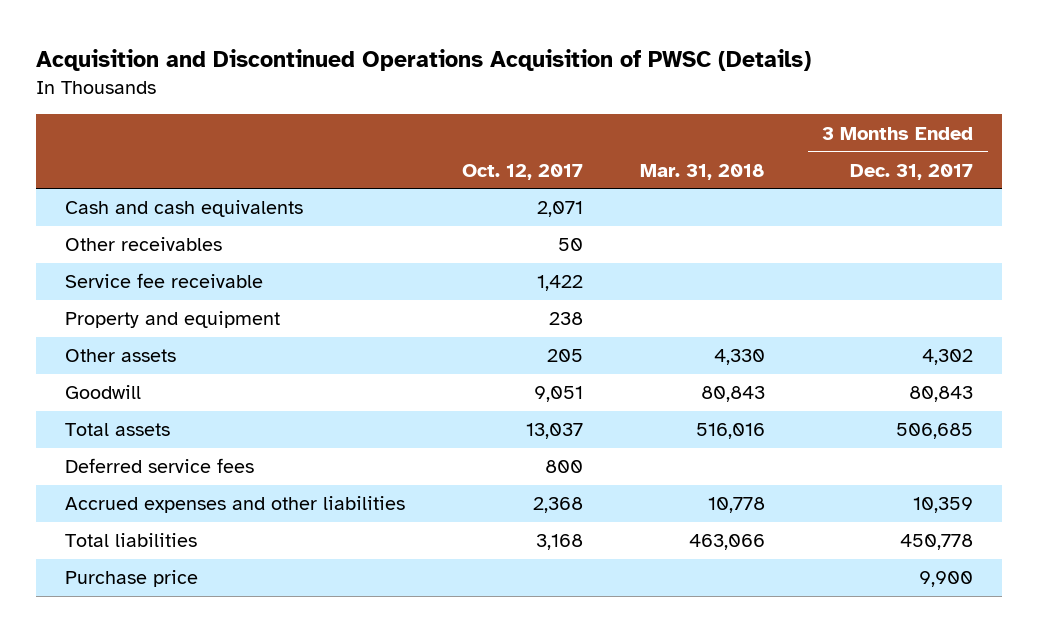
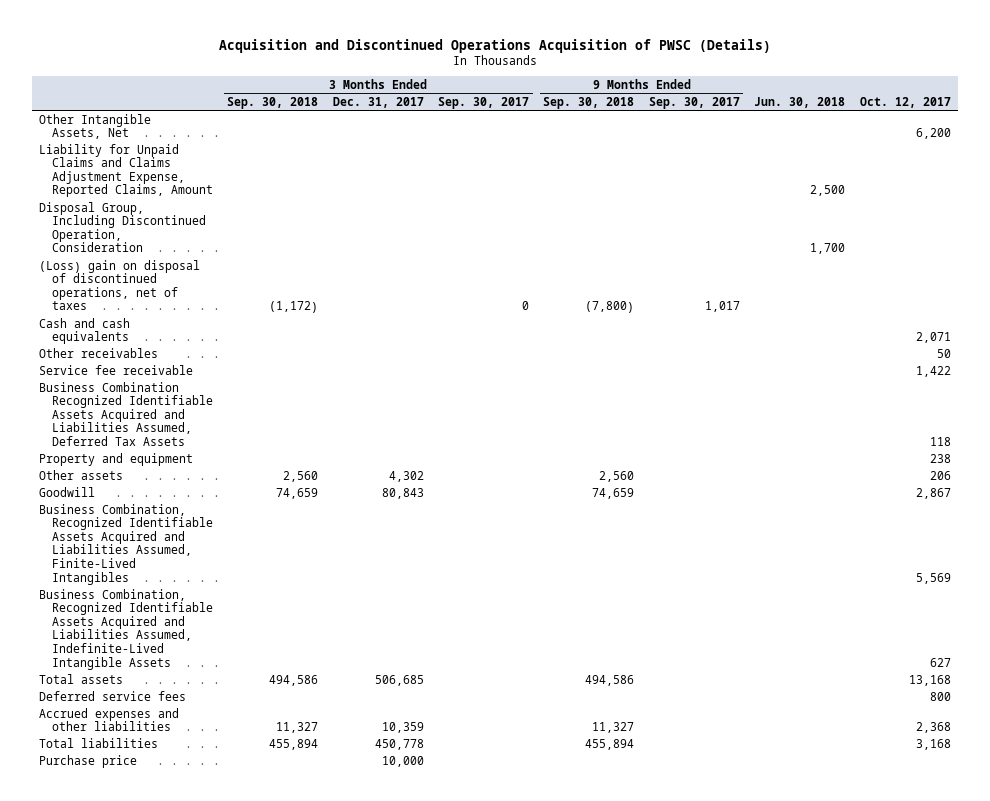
- | Oct. 12, 2017 | Mar. 31, 2018 | 3 Months Ended Dec. 31, 2017
+ | 3 Months Ended Sep. 30, 2018 | 3 Months Ended Dec. 31, 2017 | 3 Months Ended Sep. 30, 2017 | 9 Months Ended Sep. 30, 2018 | 9 Months Ended Sep. 30, 2017 | Jun. 30, 2018 | Oct. 12, 2017
+ Other Intangible Assets, Net | | | | | | | 6,200
+ Liability for Unpaid Claims and Claims Adjustment Expense, Reported Claims, Amount | | | | | | 2,500 |
+ Disposal Group, Including Discontinued Operation, Consideration | | | | | | 1,700 |
+ (Loss) gain on disposal of discontinued operations, net of taxes | (1,172) | | 0 | (7,800) | 1,017 | |
+ Business Combination Recognized Identifiable Assets Acquired and Liabilities Assumed, Deferred Tax Assets | | | | | | | 118
- Other assets | 205 | 4,330 | 4,302
- Goodwill | 9,051 | 80,843 | 80,843
- Total assets | 13,037 | 516,016 | 506,685
+ Other assets | 2,560 | 4,302 | | 2,560 | | | 206
+ Goodwill | 74,659 | 80,843 | | 74,659 | | | 2,867
+ Business Combination, Recognized Identifiable Assets Acquired and Liabilities Assumed, Finite-Lived Intangibles | | | | | | | 5,569
+ Business Combination, Recognized Identifiable Assets Acquired and Liabilities Assumed, Indefinite-Lived Intangible Assets | | | | | | | 627
+ Total assets | 494,586 | 506,685 | | 494,586 | | | 13,168
- Purchase price | | | 9,900
+ Purchase price | | 10,000 | | | | |

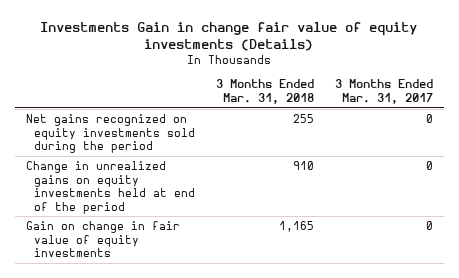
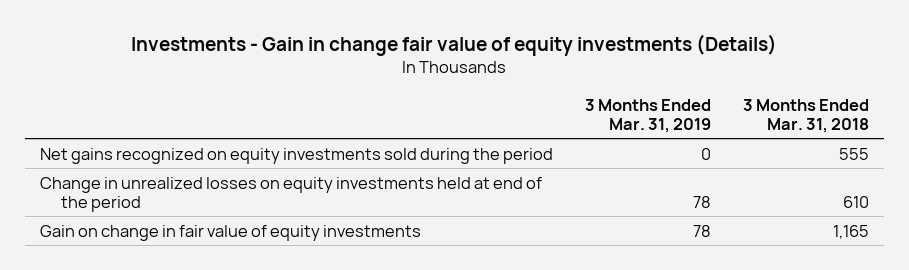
- Investments Gain in change fair value of equity investments (Details)
+ Investments - Gain in change fair value of equity investments (Details)
- | 3 Months Ended Mar. 31, 2018 | 3 Months Ended Mar. 31, 2017
+ | 3 Months Ended Mar. 31, 2019 | 3 Months Ended Mar. 31, 2018
- Net gains recognized on equity investments sold during the period | 255 | 0
- Change in unrealized gains on equity investments held at end of the period | 910 | 0
+ Net gains recognized on equity investments sold during the period | 0 | 555
+ Change in unrealized losses on equity investments held at end of the period | 78 | 610

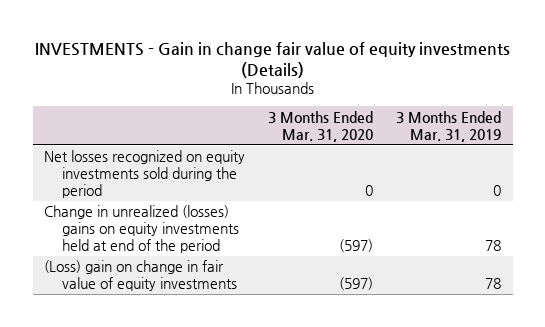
- Investments - Gain in change fair value of equity investments (Details)
+ INVESTMENTS - Gain in change fair value of equity investments (Details)
- | 3 Months Ended Mar. 31, 2019 | 3 Months Ended Mar. 31, 2018
+ | 3 Months Ended Mar. 31, 2020 | 3 Months Ended Mar. 31, 2019
- Net gains recognized on equity investments sold during the period | 0 | 555
- Change in unrealized losses on equity investments held at end of the period | 78 | 610
- Gain on change in fair value of equity investments | 78 | 1,165
+ Net losses recognized on equity investments sold during the period | 0 | 0
+ Change in unrealized (losses) gains on equity investments held at end of the period | (597) | 78
+ (Loss) gain on change in fair value of equity investments | (597) | 78

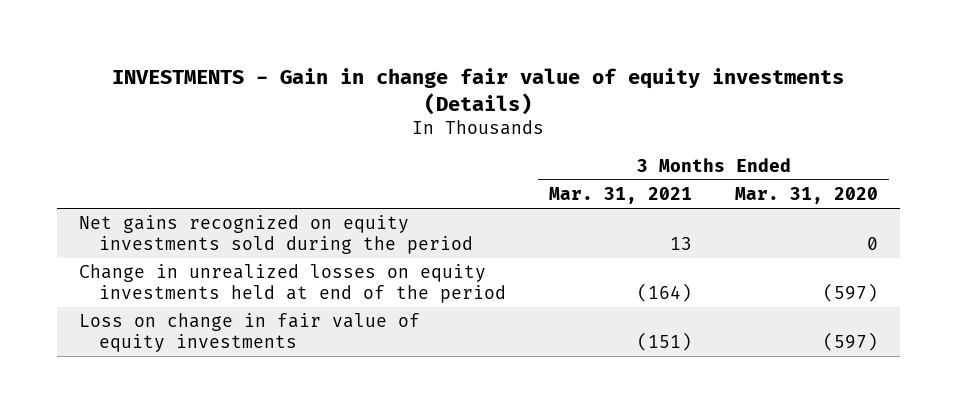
- | 3 Months Ended Mar. 31, 2020 | 3 Months Ended Mar. 31, 2019
+ | 3 Months Ended Mar. 31, 2021 | 3 Months Ended Mar. 31, 2020
- Net losses recognized on equity investments sold during the period | 0 | 0
- Change in unrealized (losses) gains on equity investments held at end of the period | (597) | 78
- (Loss) gain on change in fair value of equity investments | (597) | 78
+ Net gains recognized on equity investments sold during the period | 13 | 0
+ Change in unrealized losses on equity investments held at end of the period | (164) | (597)
+ Loss on change in fair value of equity investments | (151) | (597)

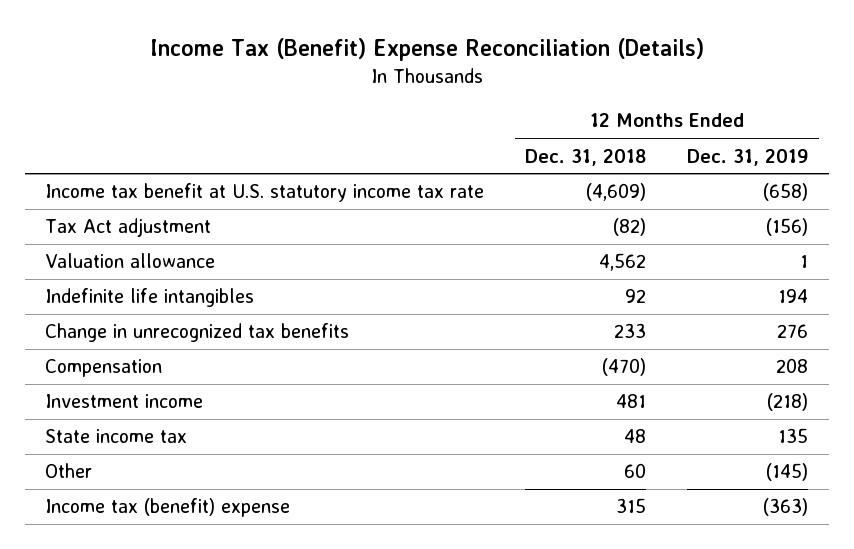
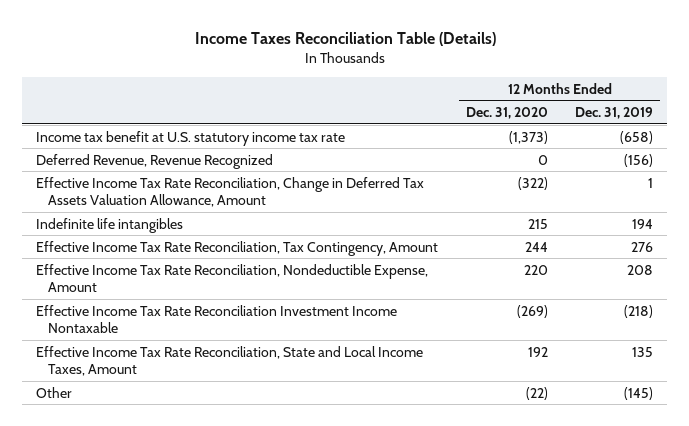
- Income Tax (Benefit) Expense Reconciliation (Details)
+ Income Taxes Reconciliation Table (Details)
- | 12 Months Ended Dec. 31, 2018 | 12 Months Ended Dec. 31, 2019
+ | 12 Months Ended Dec. 31, 2020 | 12 Months Ended Dec. 31, 2019
- Tax Act adjustment | (82) | (156)
- Valuation allowance | 4,562 | 1
+ Deferred Revenue, Revenue Recognized | 0 | (156)
+ Effective Income Tax Rate Reconciliation, Change in Deferred Tax Assets Valuation Allowance, Amount | (322) | 1
- Change in unrecognized tax benefits | 233 | 276
- Compensation | (470) | 208
- Investment income | 481 | (218)
- State income tax | 48 | 135
+ Effective Income Tax Rate Reconciliation, Tax Contingency, Amount | 244 | 276
+ Effective Income Tax Rate Reconciliation, Nondeductible Expense, Amount | 220 | 208
+ Effective Income Tax Rate Reconciliation Investment Income Nontaxable | (269) | (218)
+ Effective Income Tax Rate Reconciliation, State and Local Income Taxes, Amount | 192 | 135
- Income tax (benefit) expense | 315 | (363)

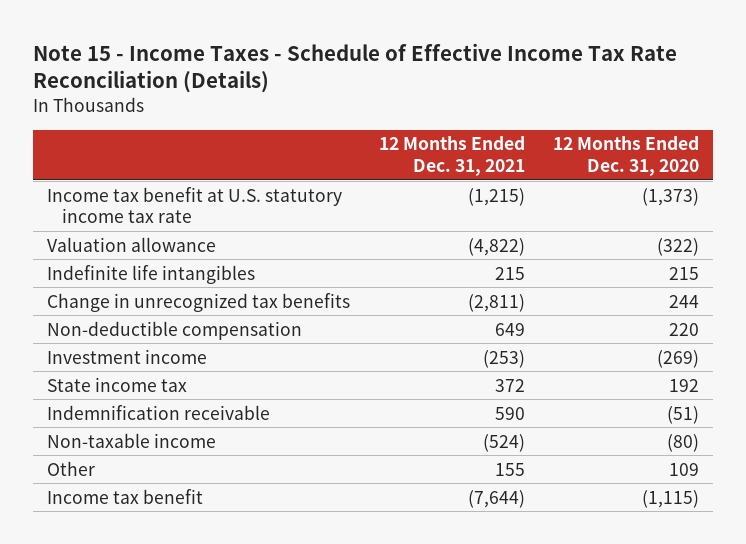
- Income Taxes Reconciliation Table (Details)
+ Note 15 - Income Taxes - Schedule of Effective Income Tax Rate Reconciliation (Details)
- | 12 Months Ended Dec. 31, 2020 | 12 Months Ended Dec. 31, 2019
+ | 12 Months Ended Dec. 31, 2021 | 12 Months Ended Dec. 31, 2020
- Deferred Revenue, Revenue Recognized | 0 | (156)
- Effective Income Tax Rate Reconciliation, Change in Deferred Tax Assets Valuation Allowance, Amount | (322) | 1
+ Valuation allowance | (4,822) | (322)
- Effective Income Tax Rate Reconciliation, Tax Contingency, Amount | 244 | 276
- Effective Income Tax Rate Reconciliation, Nondeductible Expense, Amount | 220 | 208
- Effective Income Tax Rate Reconciliation Investment Income Nontaxable | (269) | (218)
- Effective Income Tax Rate Reconciliation, State and Local Income Taxes, Amount | 192 | 135
- Other | (22) | (145)
+ Change in unrecognized tax benefits | (2,811) | 244
+ Non-deductible compensation | 649 | 220
+ Investment income | (253) | (269)
+ State income tax | 372 | 192
+ Indemnification receivable | 590 | (51)
+ Non-taxable income | (524) | (80)
+ Other | 155 | 109
+ Income tax benefit | (7,644) | (1,115)

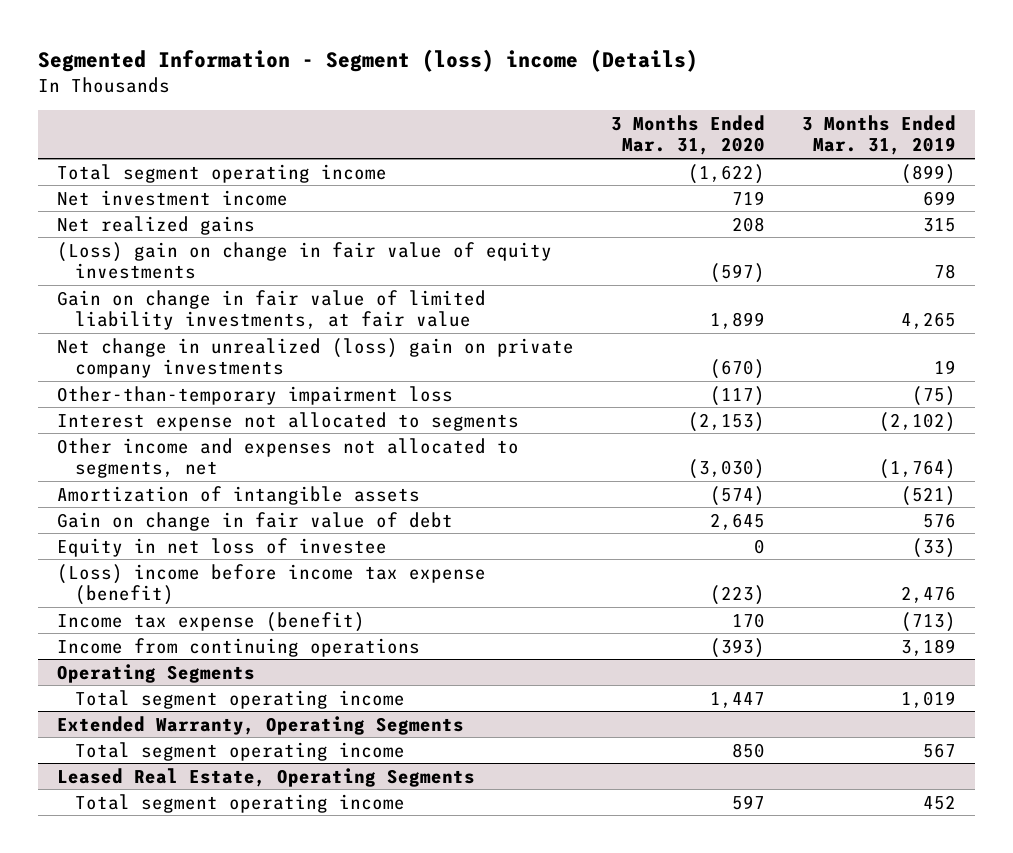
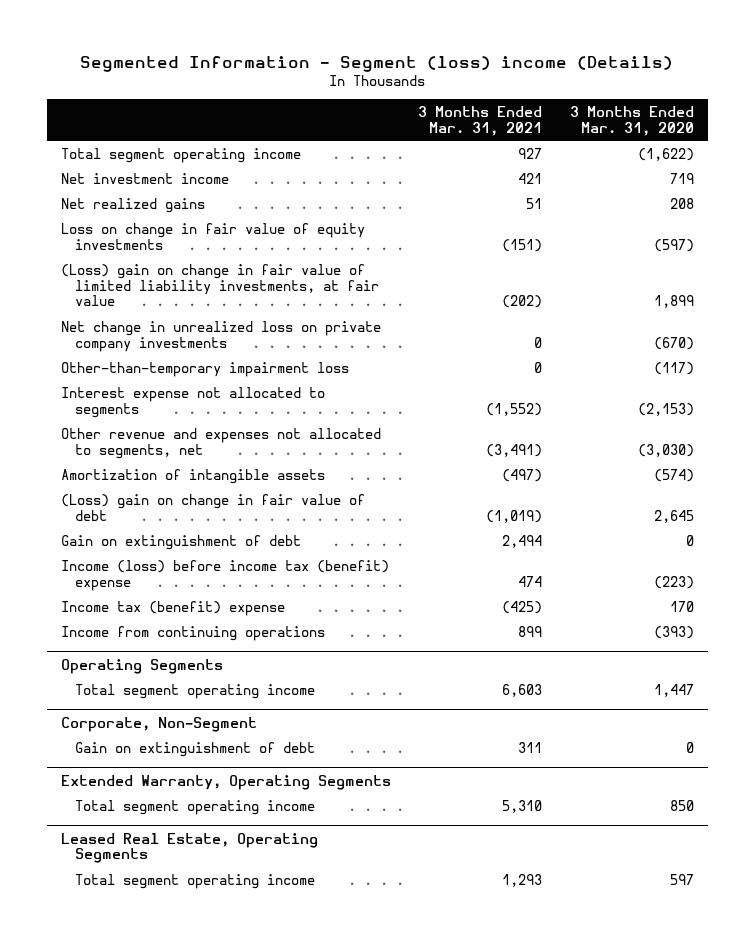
- | 3 Months Ended Mar. 31, 2020 | 3 Months Ended Mar. 31, 2019
+ | 3 Months Ended Mar. 31, 2021 | 3 Months Ended Mar. 31, 2020
- (Loss) gain on change in fair value of equity investments | (597) | 78
- Gain on change in fair value of limited liability investments, at fair value | 1,899 | 4,265
- Net change in unrealized (loss) gain on private company investments | (670) | 19
+ Loss on change in fair value of equity investments | (151) | (597)
+ (Loss) gain on change in fair value of limited liability investments, at fair value | (202) | 1,899
+ Net change in unrealized loss on private company investments | 0 | (670)
- Other income and expenses not allocated to segments, net | (3,030) | (1,764)
+ Other revenue and expenses not allocated to segments, net | (3,491) | (3,030)
- Gain on change in fair value of debt | 2,645 | 576
- Equity in net loss of investee | 0 | (33)
- (Loss) income before income tax expense (benefit) | (223) | 2,476
- Income tax expense (benefit) | 170 | (713)
+ (Loss) gain on change in fair value of debt | (1,019) | 2,645
+ Gain on extinguishment of debt | 2,494 | 0
+ Income (loss) before income tax (benefit) expense | 474 | (223)
+ Income tax (benefit) expense | (425) | 170
+ Corporate, Non-Segment
+ Gain on extinguishment of debt | 311 | 0

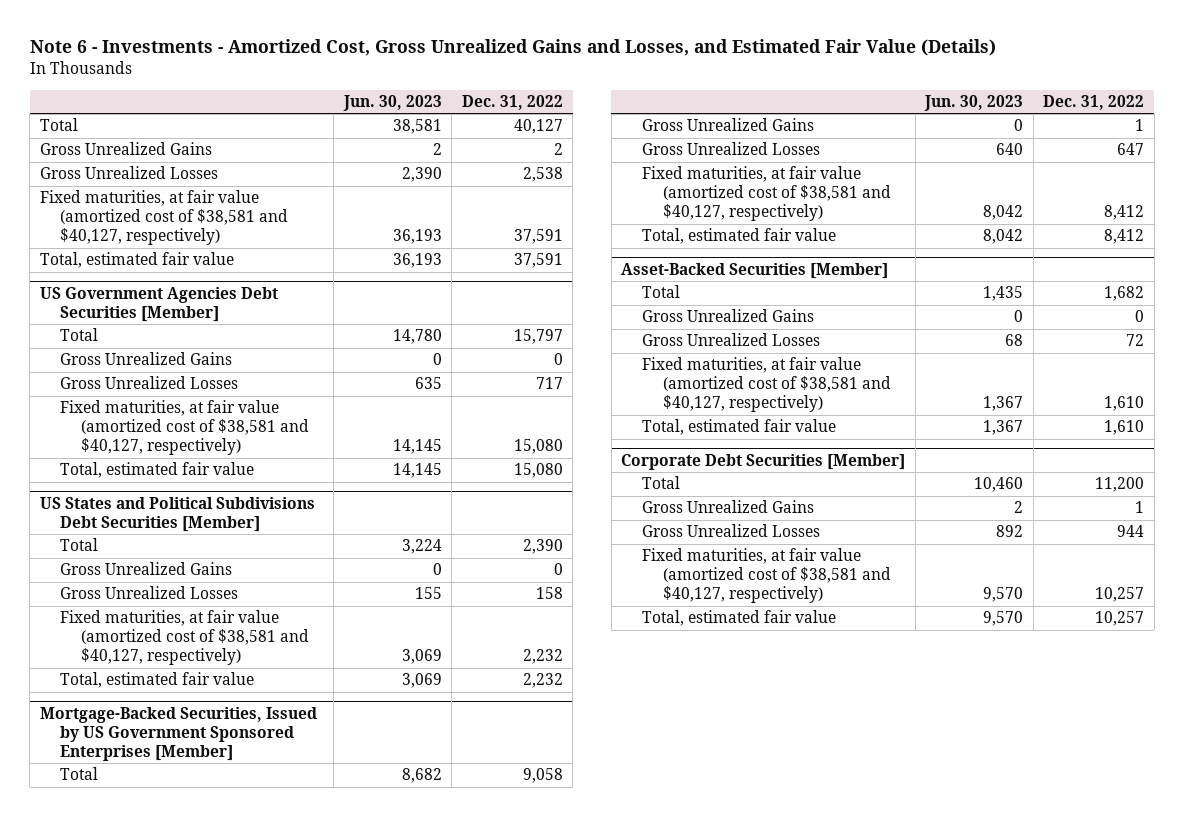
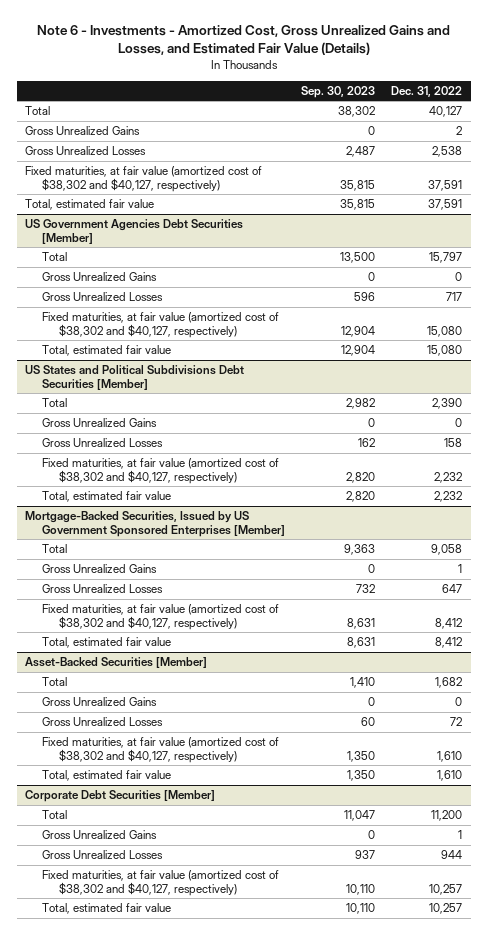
- | Jun. 30, 2023 | Dec. 31, 2022
+ | Sep. 30, 2023 | Dec. 31, 2022
- Fixed maturities, at fair value (amortized cost of $38,581 and $40,127, respectively) | 36,193 | 37,591
+ Fixed maturities, at fair value (amortized cost of $38,302 and $40,127, respectively) | 35,815 | 37,591
@ US Government Agencies Debt Securities [Member]
- Fixed maturities, at fair value (amortized cost of $38,581 and $40,127, respectively) | 14,145 | 15,080
+ Fixed maturities, at fair value (amortized cost of $38,302 and $40,127, respectively) | 12,904 | 15,080
@ US States and Political Subdivisions Debt Securities [Member]
- Fixed maturities, at fair value (amortized cost of $38,581 and $40,127, respectively) | 3,069 | 2,232
+ Fixed maturities, at fair value (amortized cost of $38,302 and $40,127, respectively) | 2,820 | 2,232
@ Mortgage-Backed Securities, Issued by US Government Sponsored Enterprises [Member]
- Fixed maturities, at fair value (amortized cost of $38,581 and $40,127, respectively) | 8,042 | 8,412
+ Fixed maturities, at fair value (amortized cost of $38,302 and $40,127, respectively) | 8,631 | 8,412
@ Asset-Backed Securities [Member]
- Fixed maturities, at fair value (amortized cost of $38,581 and $40,127, respectively) | 1,367 | 1,610
+ Fixed maturities, at fair value (amortized cost of $38,302 and $40,127, respectively) | 1,350 | 1,610
@ Corporate Debt Securities [Member]
- Fixed maturities, at fair value (amortized cost of $38,581 and $40,127, respectively) | 9,570 | 10,257
+ Fixed maturities, at fair value (amortized cost of $38,302 and $40,127, respectively) | 10,110 | 10,257

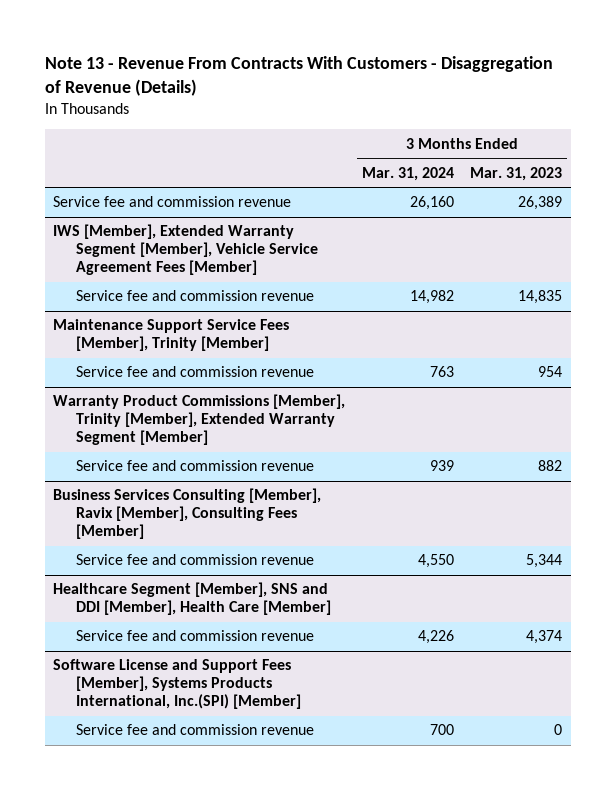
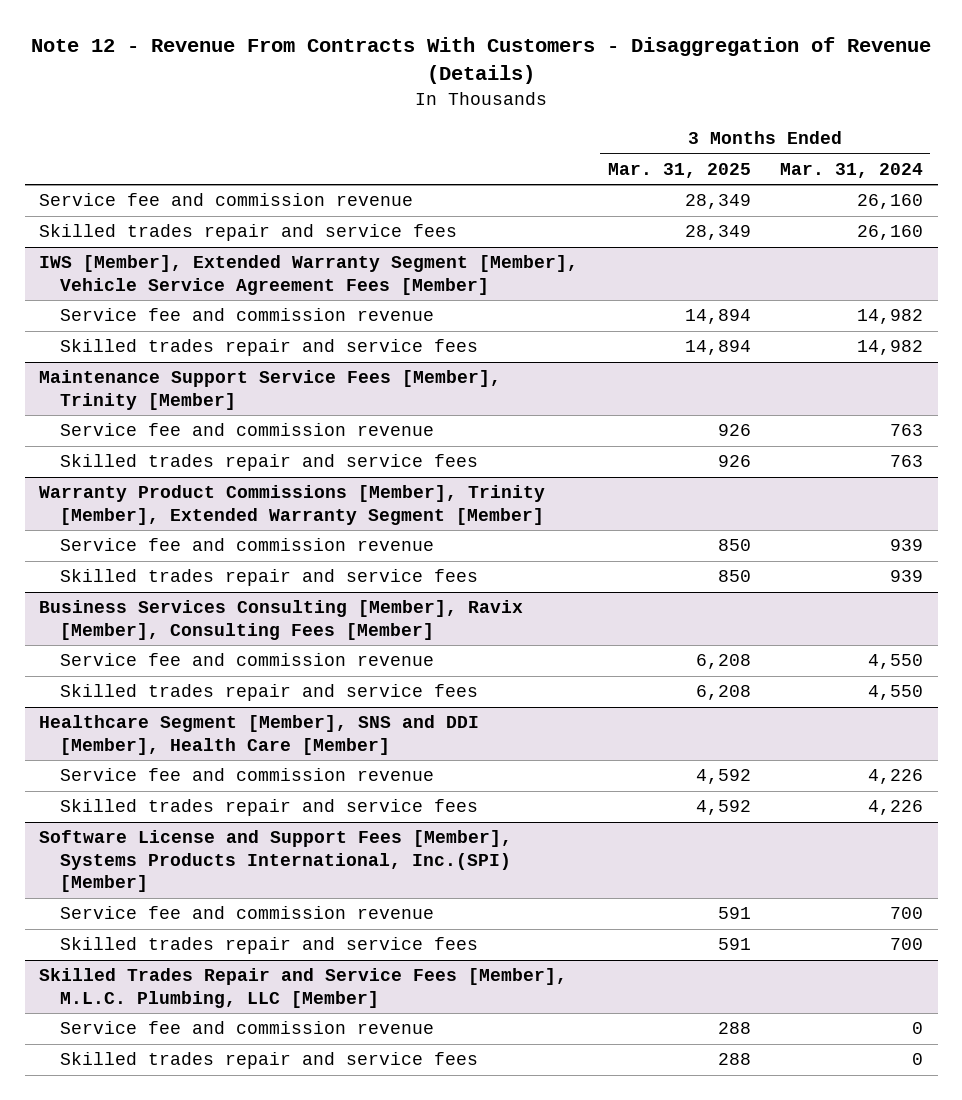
- Note 13 - Revenue From Contracts With Customers - Disaggregation of Revenue (Details)
+ Note 12 - Revenue From Contracts With Customers - Disaggregation of Revenue (Details)
- | 3 Months Ended Mar. 31, 2024 | 3 Months Ended Mar. 31, 2023
+ | 3 Months Ended Mar. 31, 2025 | 3 Months Ended Mar. 31, 2024
+ Skilled trades repair and service fees | 28,349 | 26,160
@ IWS [Member], Extended Warranty Segment [Member], Vehicle Service Agreement Fees [Member]
+ Skilled trades repair and service fees | 14,894 | 14,982
@ Maintenance Support Service Fees [Member], Trinity [Member]
+ Skilled trades repair and service fees | 926 | 763
@ Warranty Product Commissions [Member], Trinity [Member], Extended Warranty Segment [Member]
+ Skilled trades repair and service fees | 850 | 939
@ Business Services Consulting [Member], Ravix [Member], Consulting Fees [Member]
+ Skilled trades repair and service fees | 6,208 | 4,550
@ Healthcare Segment [Member], SNS and DDI [Member], Health Care [Member]
+ Skilled trades repair and service fees | 4,592 | 4,226
@ Software License and Support Fees [Member], Systems Products International, Inc.(SPI) [Member]
+ Skilled trades repair and service fees | 591 | 700
+ Skilled Trades Repair and Service Fees [Member], M.L.C. Plumbing, LLC [Member]
+ Service fee and commission revenue | 288 | 0
+ Skilled trades repair and service fees | 288 | 0

